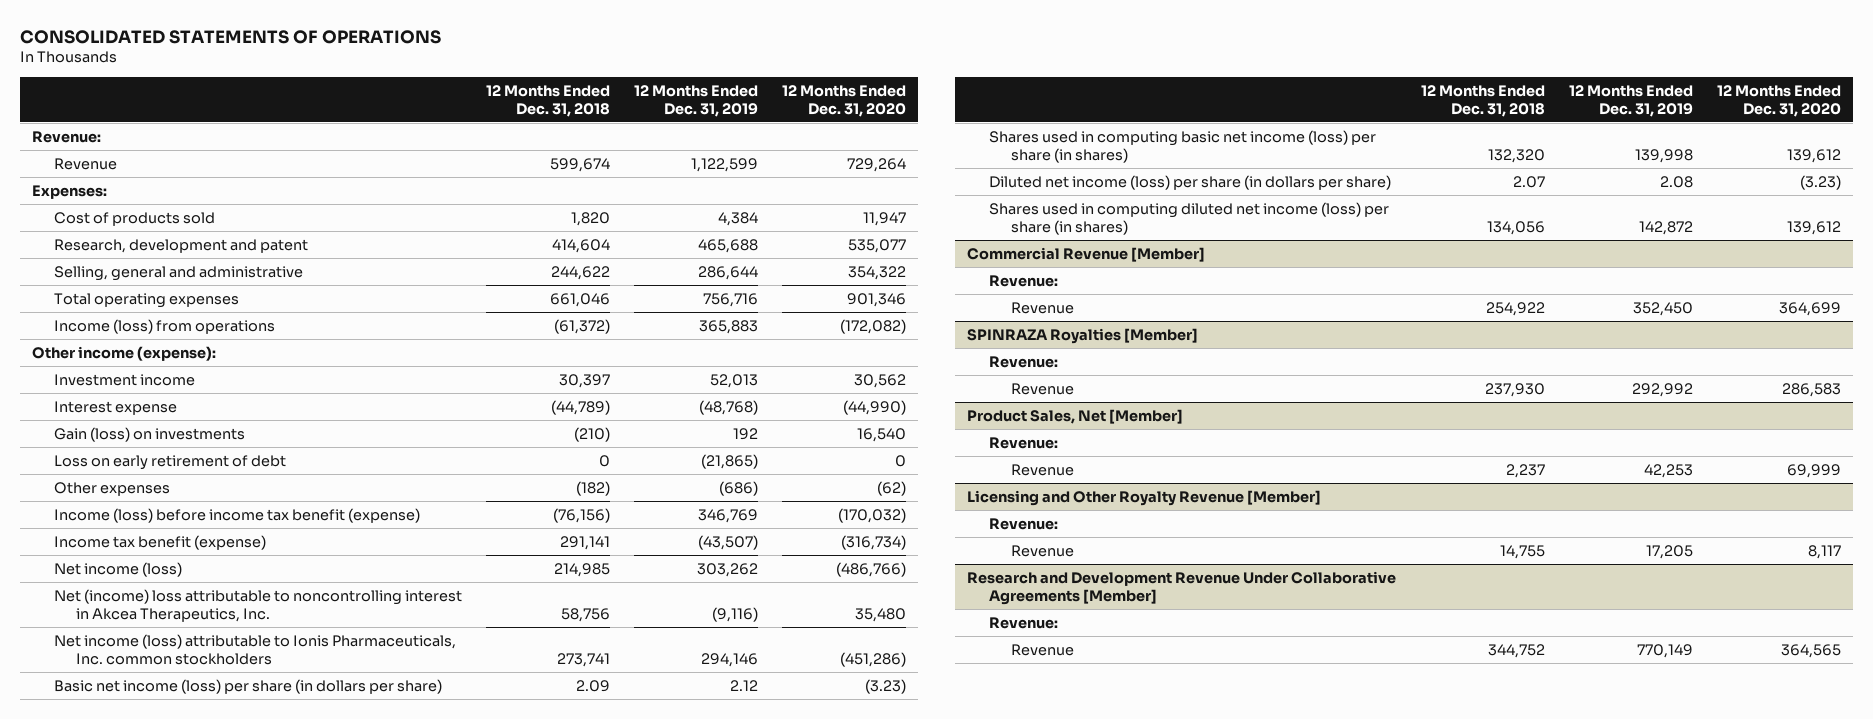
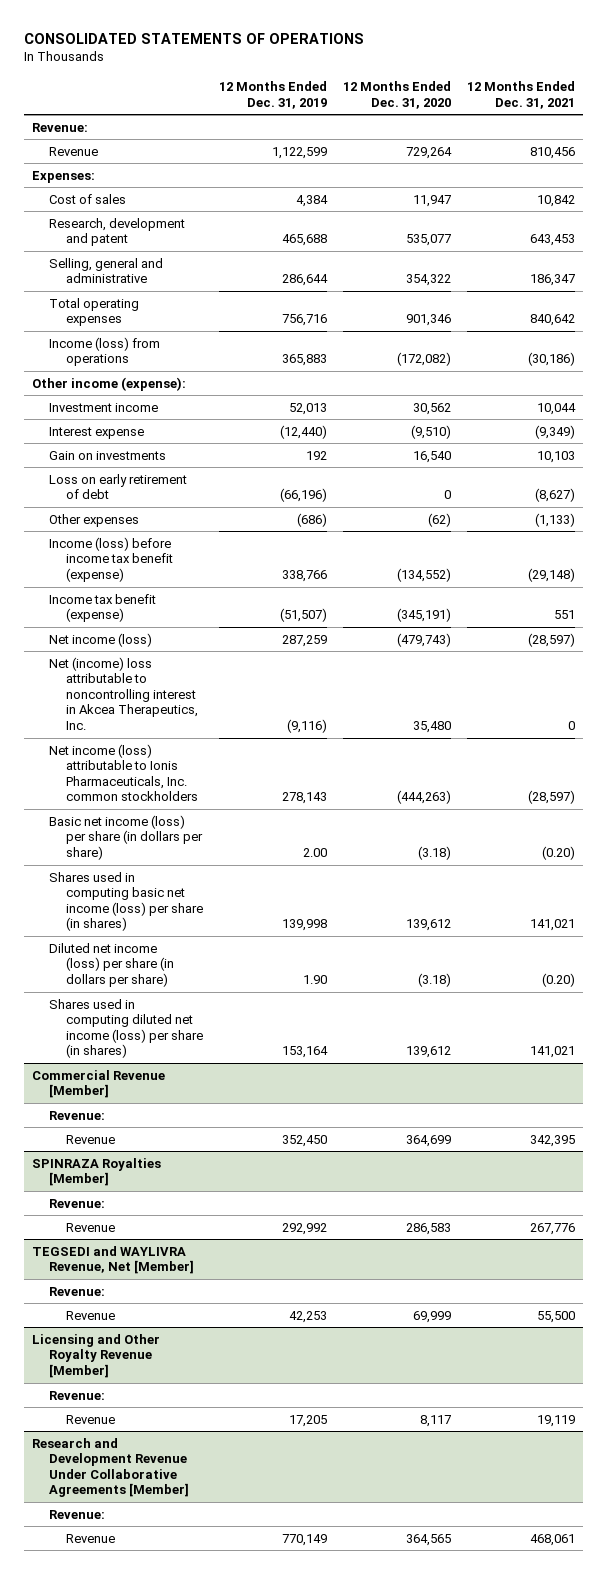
- | 12 Months Ended Dec. 31, 2018 | 12 Months Ended Dec. 31, 2019 | 12 Months Ended Dec. 31, 2020
+ | 12 Months Ended Dec. 31, 2019 | 12 Months Ended Dec. 31, 2020 | 12 Months Ended Dec. 31, 2021
- Cost of products sold | 1,820 | 4,384 | 11,947
+ Cost of sales | 4,384 | 11,947 | 10,842
- Interest expense | (44,789) | (48,768) | (44,990)
- Gain (loss) on investments | (210) | 192 | 16,540
- Loss on early retirement of debt | 0 | (21,865) | 0
+ Interest expense | (12,440) | (9,510) | (9,349)
+ Gain on investments | 192 | 16,540 | 10,103
+ Loss on early retirement of debt | (66,196) | 0 | (8,627)
- Income (loss) before income tax benefit (expense) | (76,156) | 346,769 | (170,032)
- Income tax benefit (expense) | 291,141 | (43,507) | (316,734)
- Net income (loss) | 214,985 | 303,262 | (486,766)
+ Income (loss) before income tax benefit (expense) | 338,766 | (134,552) | (29,148)
+ Income tax benefit (expense) | (51,507) | (345,191) | 551
+ Net income (loss) | 287,259 | (479,743) | (28,597)
- Net income (loss) attributable to Ionis Pharmaceuticals, Inc. common stockholders | 273,741 | 294,146 | (451,286)
- Basic net income (loss) per share (in dollars per share) | 2.09 | 2.12 | (3.23)
+ Net income (loss) attributable to Ionis Pharmaceuticals, Inc. common stockholders | 278,143 | (444,263) | (28,597)
+ Basic net income (loss) per share (in dollars per share) | 2.00 | (3.18) | (0.20)
- Diluted net income (loss) per share (in dollars per share) | 2.07 | 2.08 | (3.23)
- Shares used in computing diluted net income (loss) per share (in shares) | 134,056 | 142,872 | 139,612
+ Diluted net income (loss) per share (in dollars per share) | 1.90 | (3.18) | (0.20)
+ Shares used in computing diluted net income (loss) per share (in shares) | 153,164 | 139,612 | 141,021
- Product Sales, Net [Member]
+ TEGSEDI and WAYLIVRA Revenue, Net [Member]

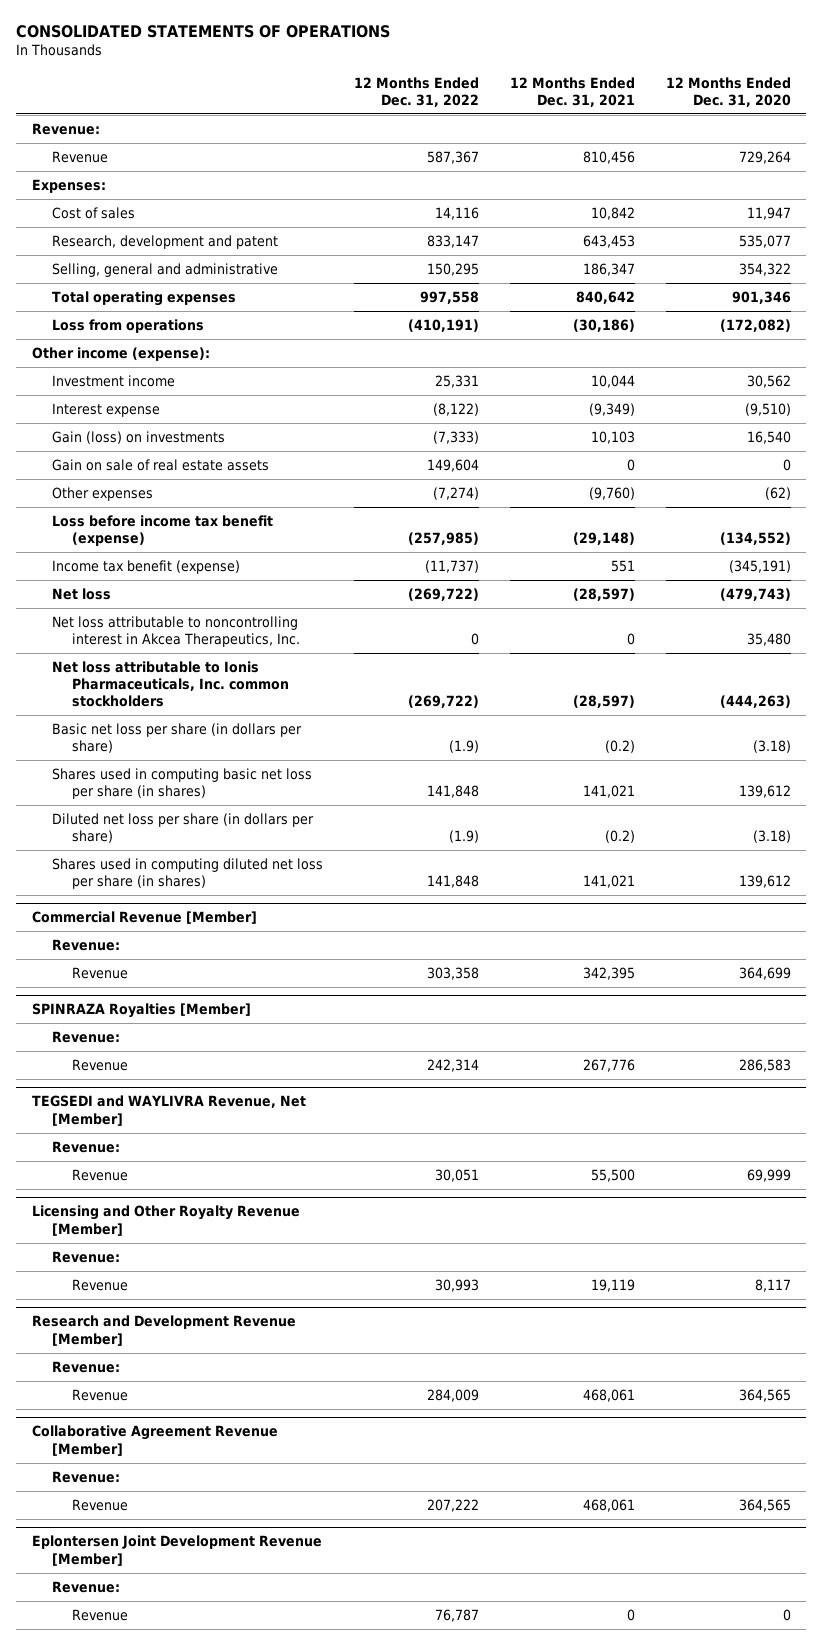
- | 12 Months Ended Dec. 31, 2019 | 12 Months Ended Dec. 31, 2020 | 12 Months Ended Dec. 31, 2021
+ | 12 Months Ended Dec. 31, 2022 | 12 Months Ended Dec. 31, 2021 | 12 Months Ended Dec. 31, 2020
- Income (loss) from operations | 365,883 | (172,082) | (30,186)
+ Loss from operations | (410,191) | (30,186) | (172,082)
- Gain on investments | 192 | 16,540 | 10,103
- Loss on early retirement of debt | (66,196) | 0 | (8,627)
- Other expenses | (686) | (62) | (1,133)
- Income (loss) before income tax benefit (expense) | 338,766 | (134,552) | (29,148)
+ Gain (loss) on investments | (7,333) | 10,103 | 16,540
+ Gain on sale of real estate assets | 149,604 | 0 | 0
+ Other expenses | (7,274) | (9,760) | (62)
+ Loss before income tax benefit (expense) | (257,985) | (29,148) | (134,552)
- Net income (loss) | 287,259 | (479,743) | (28,597)
- Net (income) loss attributable to noncontrolling interest in Akcea Therapeutics, Inc. | (9,116) | 35,480 | 0
- Net income (loss) attributable to Ionis Pharmaceuticals, Inc. common stockholders | 278,143 | (444,263) | (28,597)
- Basic net income (loss) per share (in dollars per share) | 2.00 | (3.18) | (0.20)
- Shares used in computing basic net income (loss) per share (in shares) | 139,998 | 139,612 | 141,021
- Diluted net income (loss) per share (in dollars per share) | 1.90 | (3.18) | (0.20)
- Shares used in computing diluted net income (loss) per share (in shares) | 153,164 | 139,612 | 141,021
+ Net loss | (269,722) | (28,597) | (479,743)
+ Net loss attributable to noncontrolling interest in Akcea Therapeutics, Inc. | 0 | 0 | 35,480
+ Net loss attributable to Ionis Pharmaceuticals, Inc. common stockholders | (269,722) | (28,597) | (444,263)
+ Basic net loss per share (in dollars per share) | (1.9) | (0.2) | (3.18)
+ Shares used in computing basic net loss per share (in shares) | 141,848 | 141,021 | 139,612
+ Diluted net loss per share (in dollars per share) | (1.9) | (0.2) | (3.18)
+ Shares used in computing diluted net loss per share (in shares) | 141,848 | 141,021 | 139,612
- Research and Development Revenue Under Collaborative Agreements [Member]
+ Research and Development Revenue [Member]
+ Collaborative Agreement Revenue [Member]
+ Revenue:
+ Revenue | 207,222 | 468,061 | 364,565
+ Eplontersen Joint Development Revenue [Member]
+ Revenue:
+ Revenue | 76,787 | 0 | 0

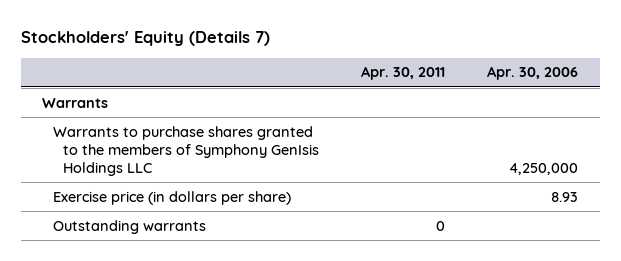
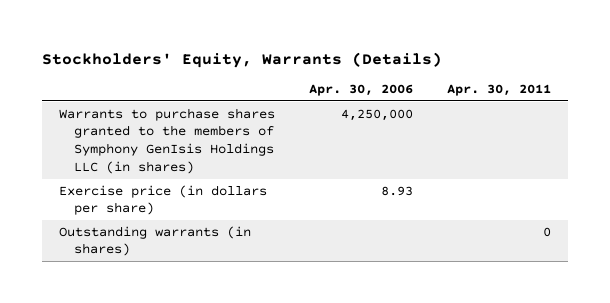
- Stockholders' Equity (Details 7)
+ Stockholders' Equity, Warrants (Details)
- | Apr. 30, 2011 | Apr. 30, 2006
+ | Apr. 30, 2006 | Apr. 30, 2011
- Warrants
- Warrants to purchase shares granted to the members of Symphony GenIsis Holdings LLC | | 4,250,000
+ Warrants to purchase shares granted to the members of Symphony GenIsis Holdings LLC (in shares) | 4,250,000 |
- Outstanding warrants | 0 |
+ Outstanding warrants (in shares) | | 0

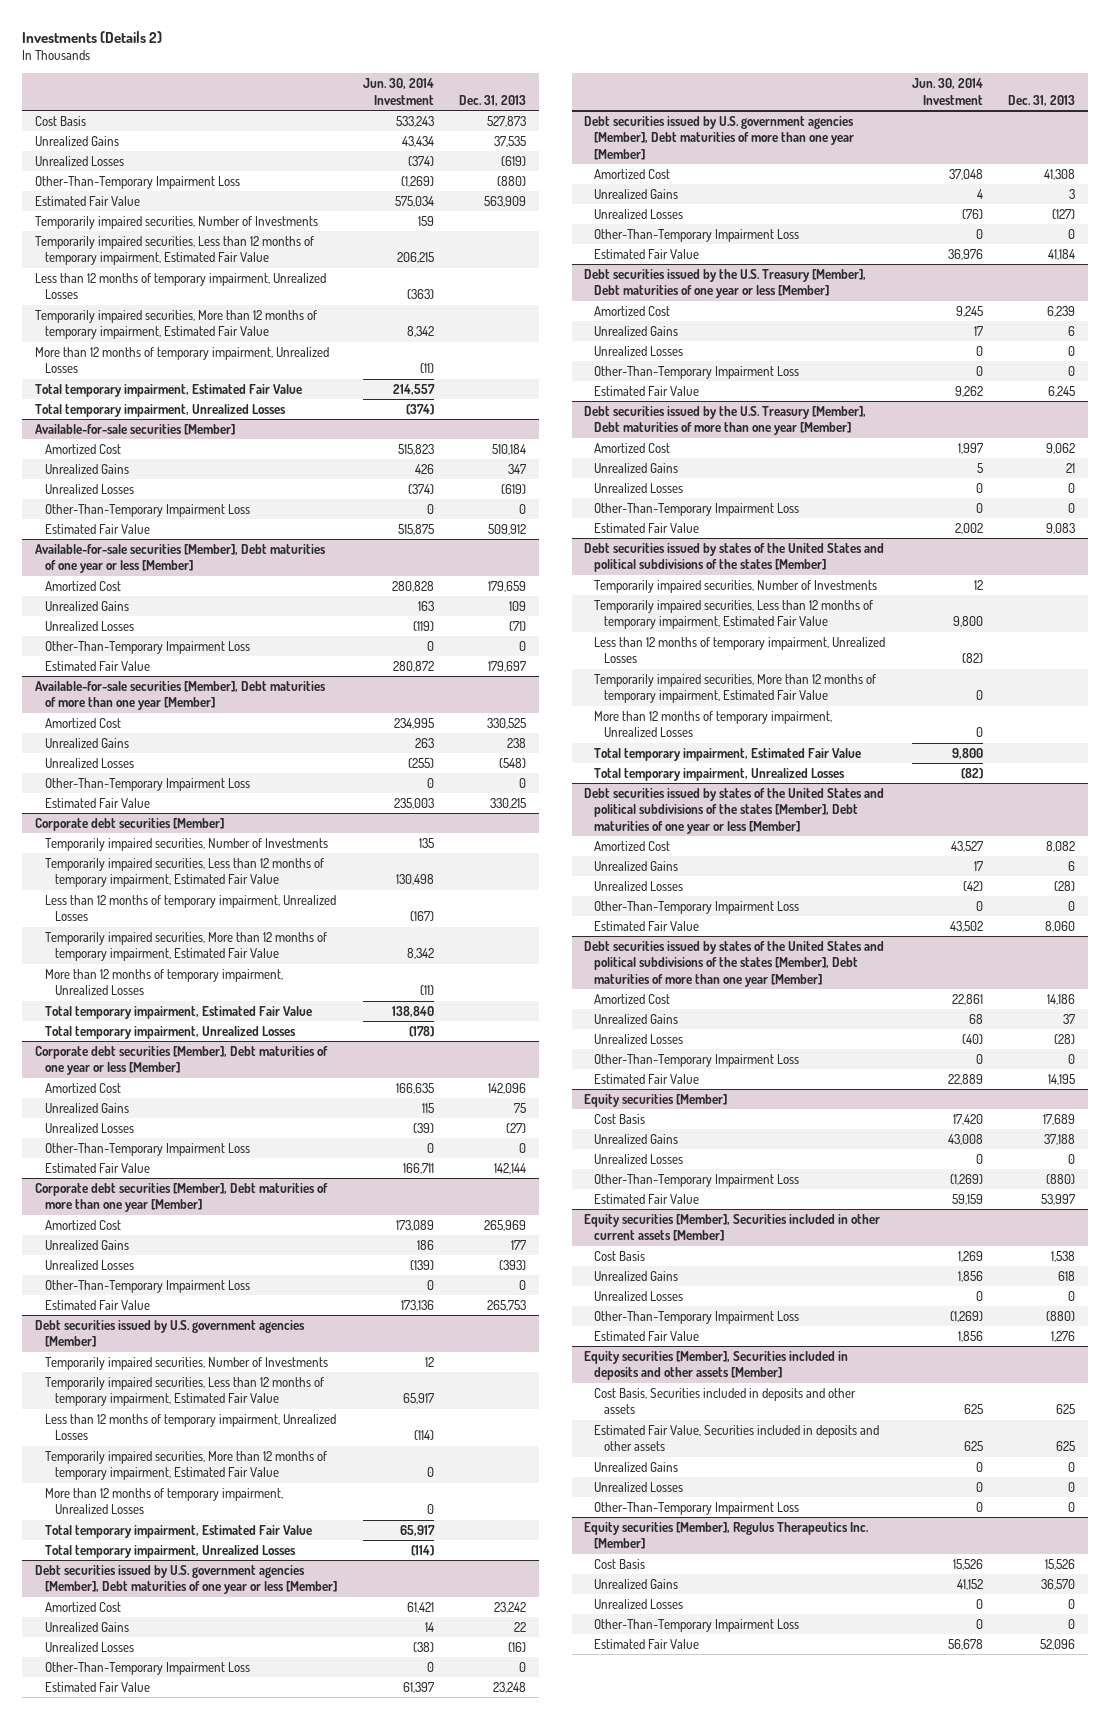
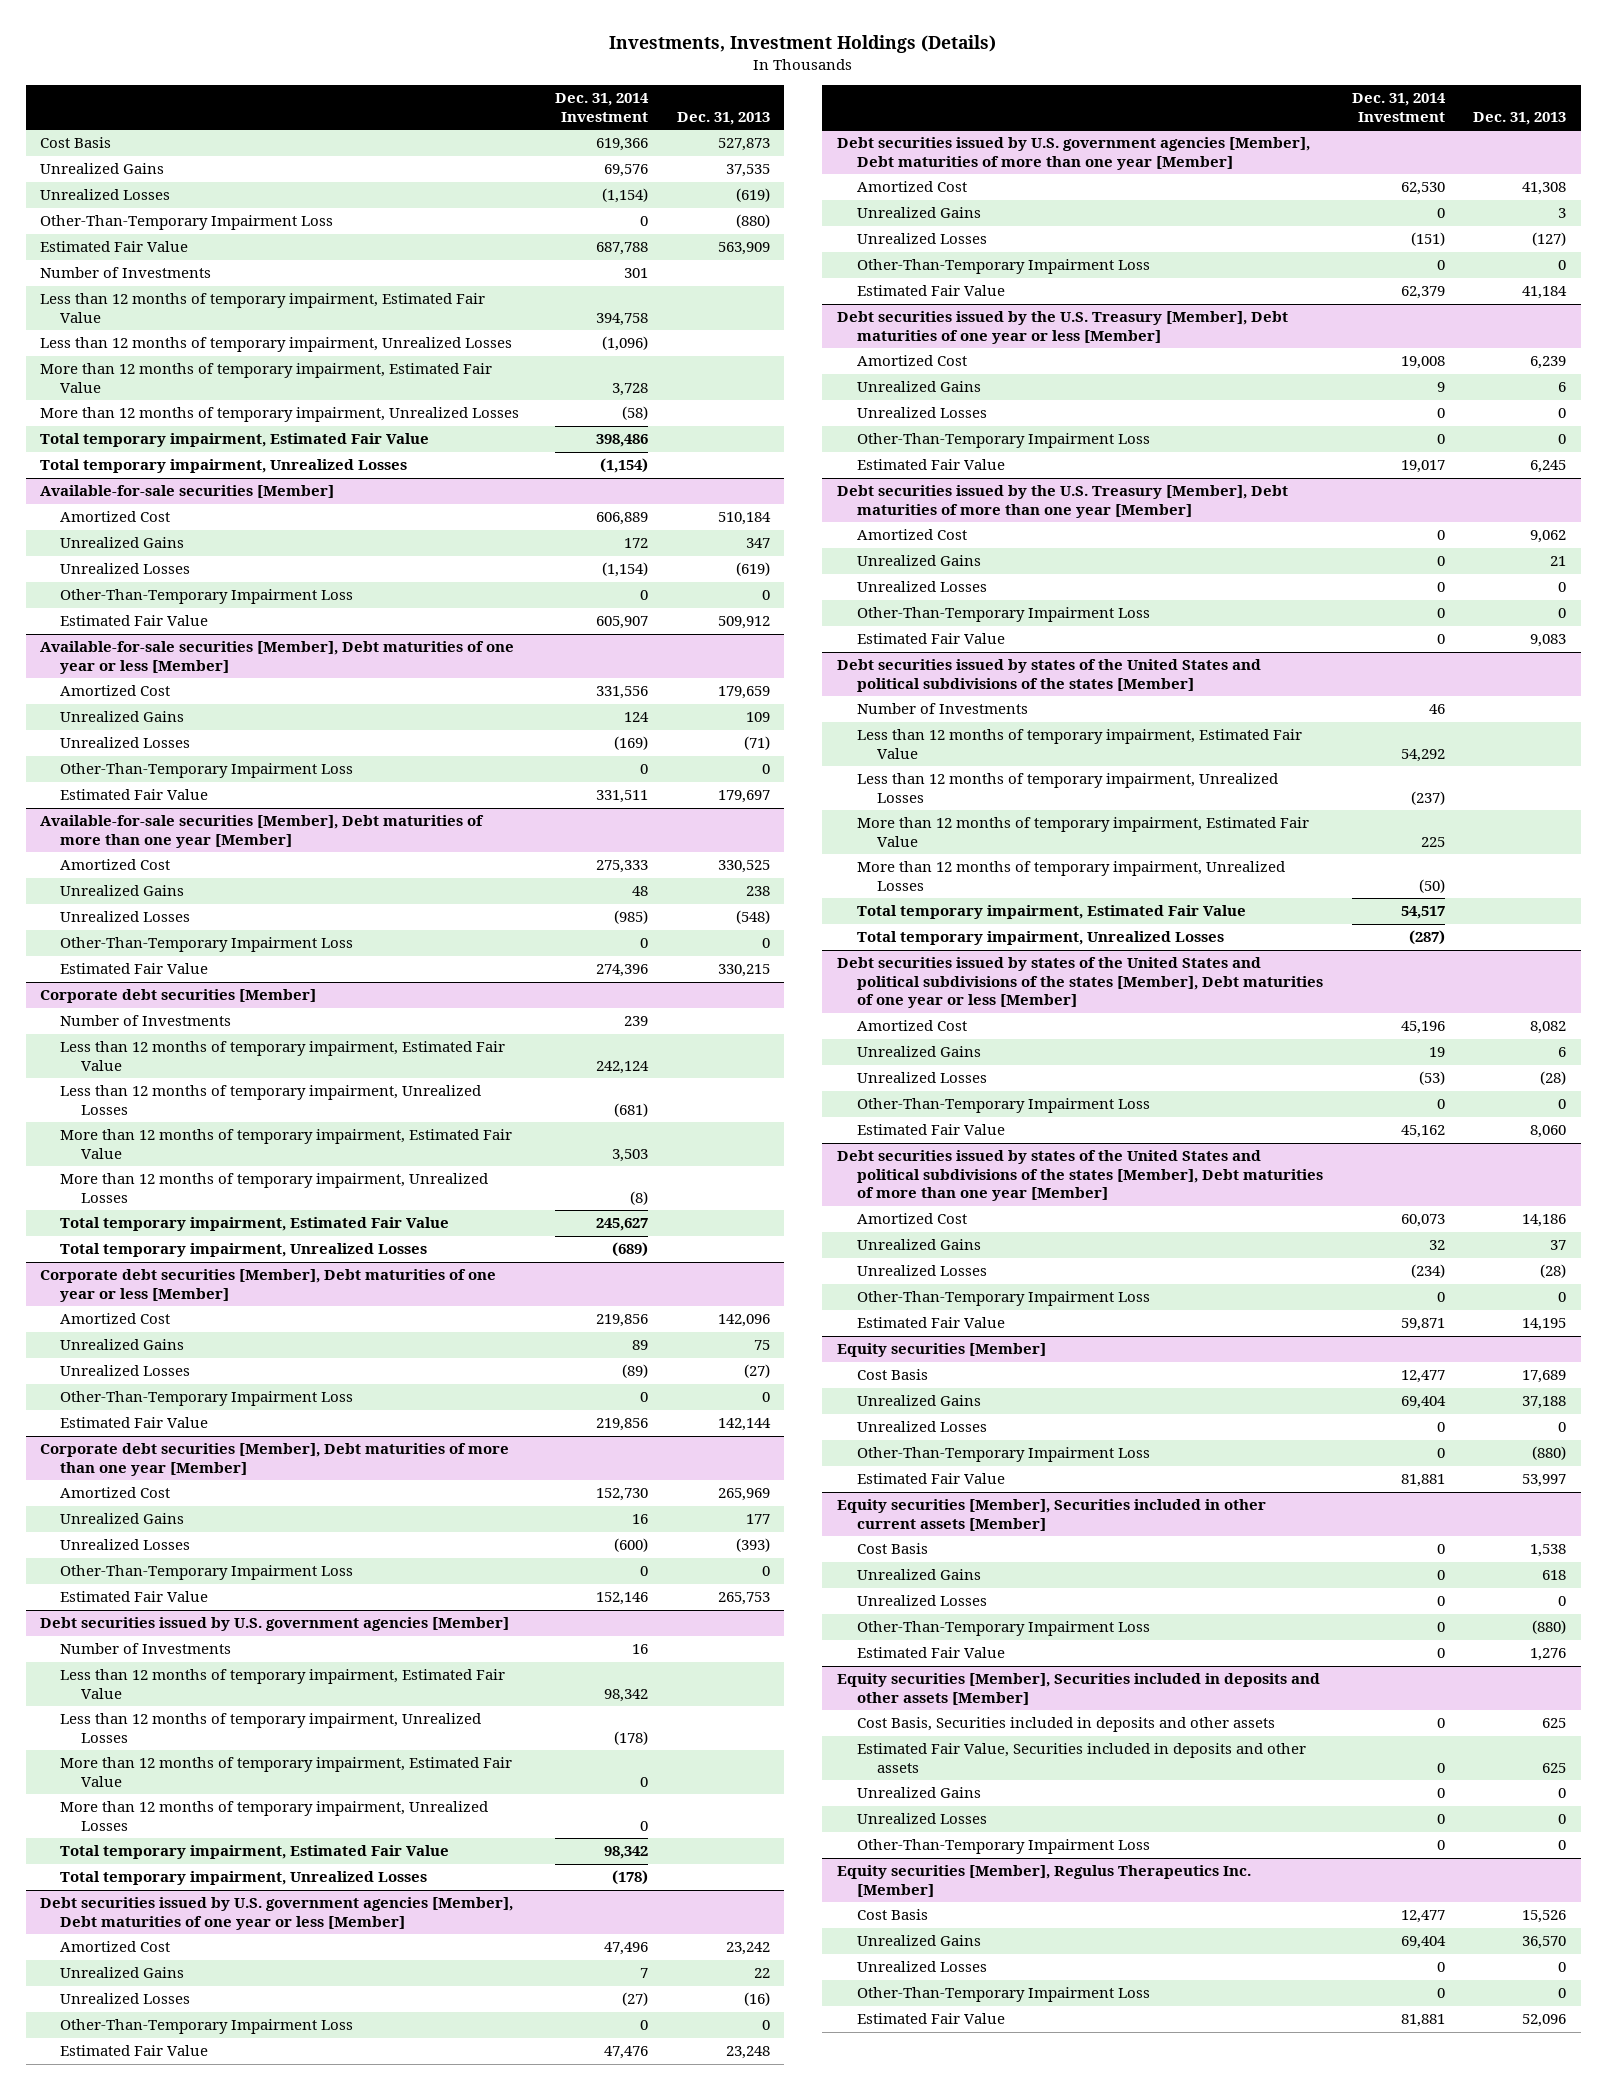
- Investments (Details 2)
+ Investments, Investment Holdings (Details)
- | Jun. 30, 2014 Investment | Dec. 31, 2013
+ | Dec. 31, 2014 Investment | Dec. 31, 2013
- Temporarily impaired securities, Number of Investments | 159 |
- Temporarily impaired securities, Less than 12 months of temporary impairment, Estimated Fair Value | 206,215 |
+ Number of Investments | 301 |
+ Less than 12 months of temporary impairment, Estimated Fair Value | 394,758 |
- Temporarily impaired securities, More than 12 months of temporary impairment, Estimated Fair Value | 8,342 |
+ More than 12 months of temporary impairment, Estimated Fair Value | 3,728 |
@ Corporate debt securities [Member]
- Temporarily impaired securities, Number of Investments | 135 |
- Temporarily impaired securities, Less than 12 months of temporary impairment, Estimated Fair Value | 130,498 |
+ Number of Investments | 239 |
+ Less than 12 months of temporary impairment, Estimated Fair Value | 242,124 |
- Temporarily impaired securities, More than 12 months of temporary impairment, Estimated Fair Value | 8,342 |
+ More than 12 months of temporary impairment, Estimated Fair Value | 3,503 |
@ Debt securities issued by U.S. government agencies [Member]
- Temporarily impaired securities, Number of Investments | 12 |
- Temporarily impaired securities, Less than 12 months of temporary impairment, Estimated Fair Value | 65,917 |
+ Number of Investments | 16 |
+ Less than 12 months of temporary impairment, Estimated Fair Value | 98,342 |
- Temporarily impaired securities, More than 12 months of temporary impairment, Estimated Fair Value | 0 |
+ More than 12 months of temporary impairment, Estimated Fair Value | 0 |
@ Debt securities issued by states of the United States and political subdivisions of the states [Member]
- Temporarily impaired securities, Number of Investments | 12 |
- Temporarily impaired securities, Less than 12 months of temporary impairment, Estimated Fair Value | 9,800 |
+ Number of Investments | 46 |
+ Less than 12 months of temporary impairment, Estimated Fair Value | 54,292 |
- Temporarily impaired securities, More than 12 months of temporary impairment, Estimated Fair Value | 0 |
+ More than 12 months of temporary impairment, Estimated Fair Value | 225 |

